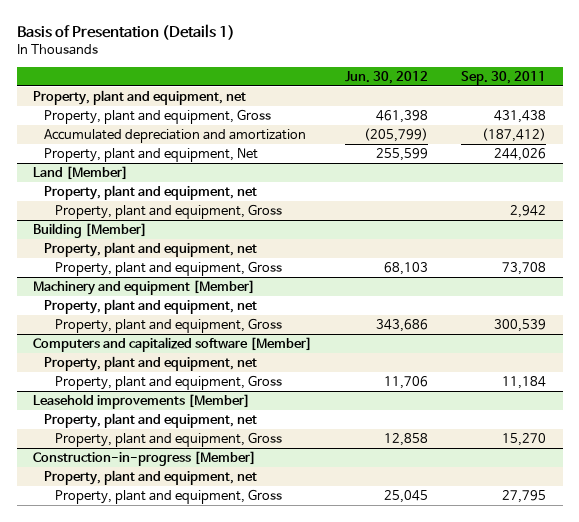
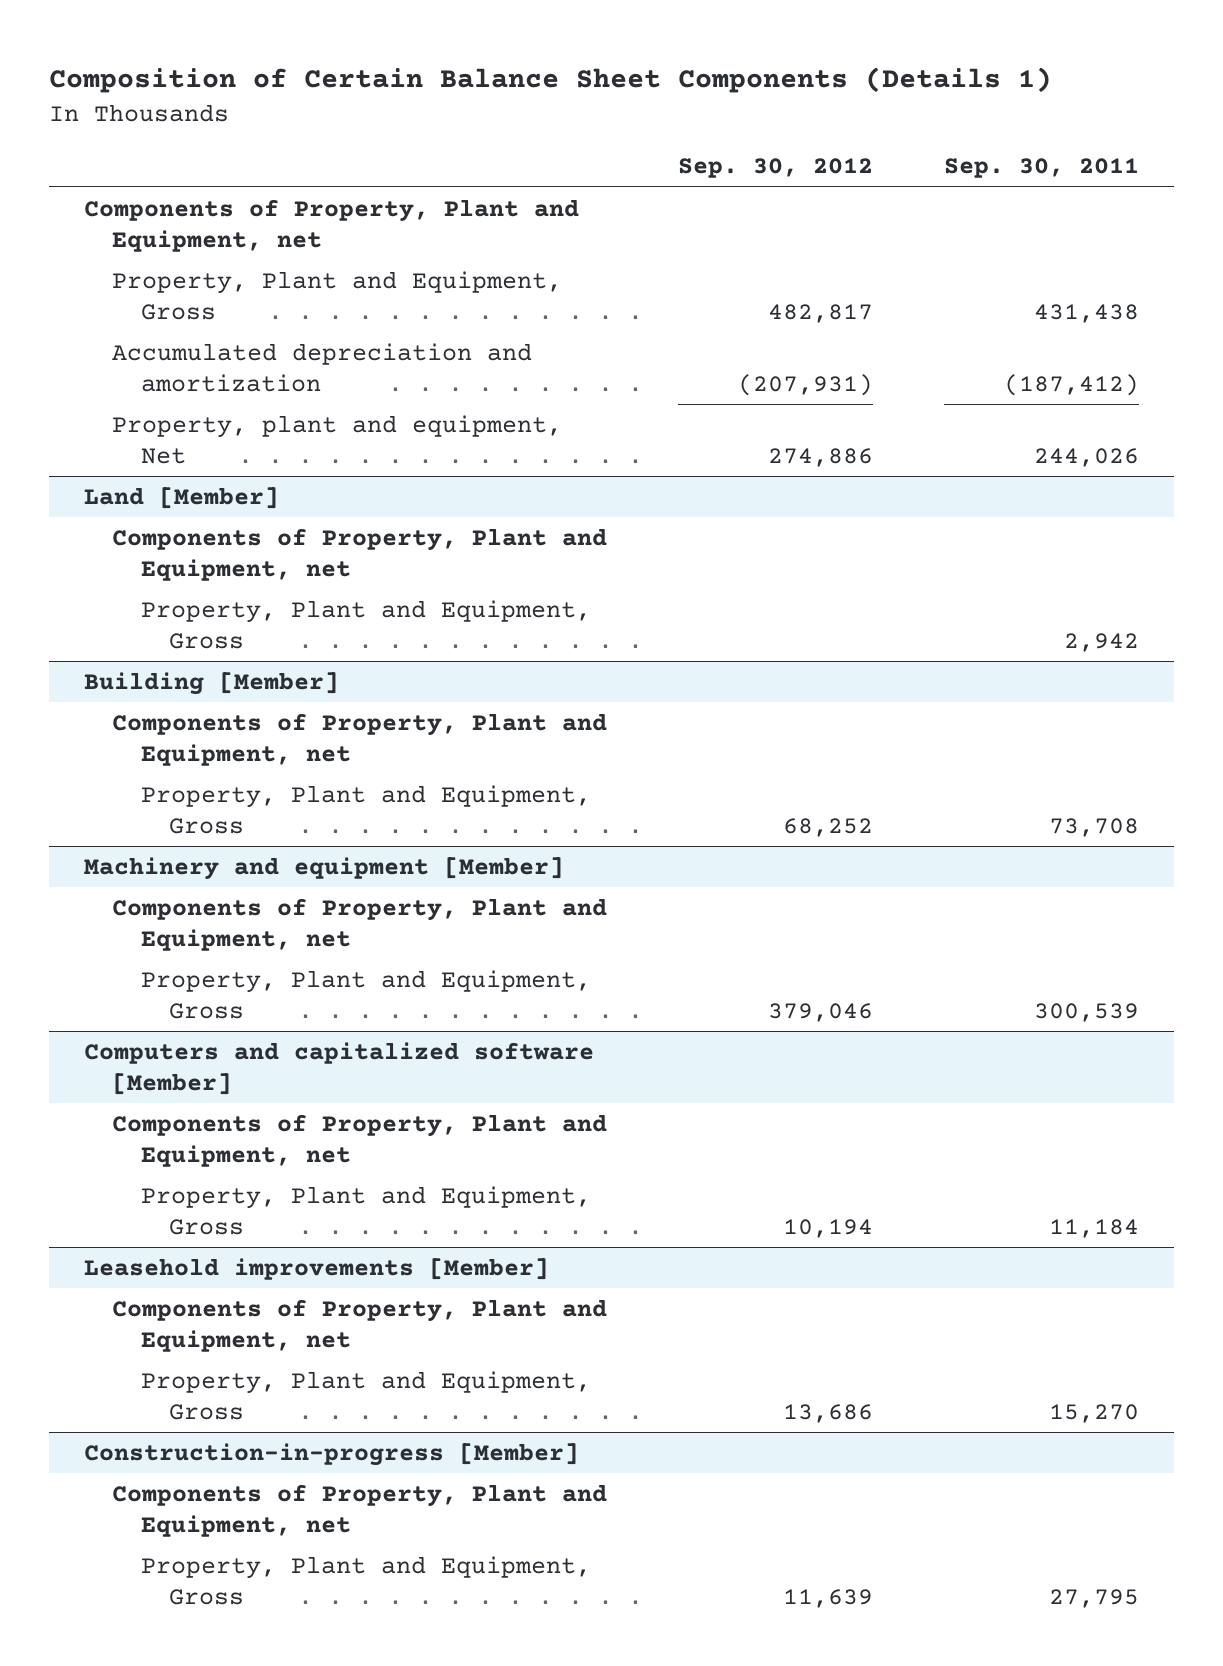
- Basis of Presentation (Details 1)
+ Composition of Certain Balance Sheet Components (Details 1)
- | Jun. 30, 2012 | Sep. 30, 2011
+ | Sep. 30, 2012 | Sep. 30, 2011
- Property, plant and equipment, net
- Property, plant and equipment, Gross | 461,398 | 431,438
+ Components of Property, Plant and Equipment, net
+ Property, Plant and Equipment, Gross | 482,817 | 431,438
@ Land [Member]
- Property, plant and equipment, net
- Property, plant and equipment, Gross | | 2,942
+ Components of Property, Plant and Equipment, net
+ Property, Plant and Equipment, Gross | | 2,942
@ Building [Member]
- Property, plant and equipment, net
- Property, plant and equipment, Gross | 68,103 | 73,708
+ Components of Property, Plant and Equipment, net
+ Property, Plant and Equipment, Gross | 68,252 | 73,708
@ Machinery and equipment [Member]
- Property, plant and equipment, net
- Property, plant and equipment, Gross | 343,686 | 300,539
+ Components of Property, Plant and Equipment, net
+ Property, Plant and Equipment, Gross | 379,046 | 300,539
@ Computers and capitalized software [Member]
- Property, plant and equipment, net
- Property, plant and equipment, Gross | 11,706 | 11,184
+ Components of Property, Plant and Equipment, net
+ Property, Plant and Equipment, Gross | 10,194 | 11,184
@ Leasehold improvements [Member]
- Property, plant and equipment, net
- Property, plant and equipment, Gross | 12,858 | 15,270
+ Components of Property, Plant and Equipment, net
+ Property, Plant and Equipment, Gross | 13,686 | 15,270
@ Construction-in-progress [Member]
- Property, plant and equipment, net
- Property, plant and equipment, Gross | 25,045 | 27,795
+ Components of Property, Plant and Equipment, net
+ Property, Plant and Equipment, Gross | 11,639 | 27,795

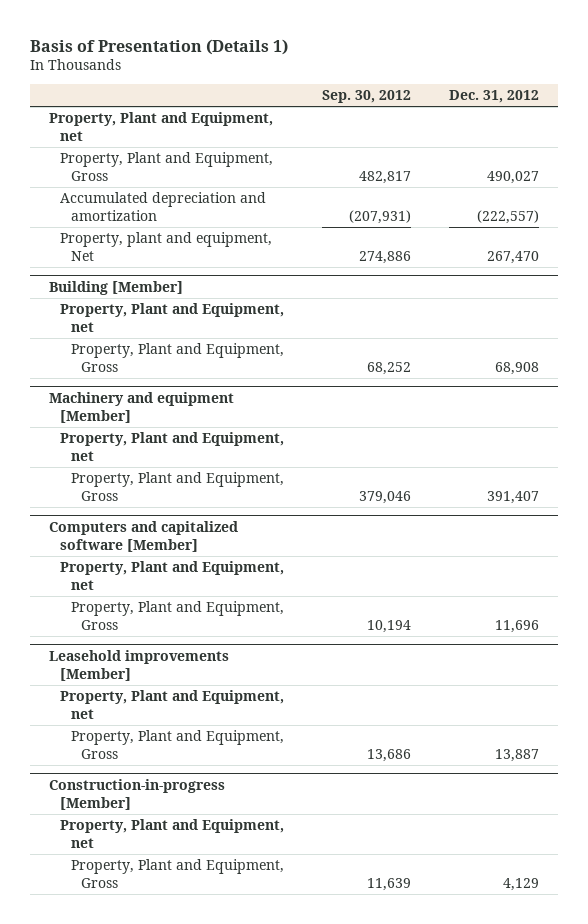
- Composition of Certain Balance Sheet Components (Details 1)
+ Basis of Presentation (Details 1)
- | Sep. 30, 2012 | Sep. 30, 2011
+ | Sep. 30, 2012 | Dec. 31, 2012
- Components of Property, Plant and Equipment, net
+ Property, Plant and Equipment, net
- Land [Member]
- Components of Property, Plant and Equipment, net
- Property, Plant and Equipment, Gross | | 2,942
@ Building [Member]
- Components of Property, Plant and Equipment, net
+ Property, Plant and Equipment, net
@ Machinery and equipment [Member]
- Components of Property, Plant and Equipment, net
+ Property, Plant and Equipment, net
@ Computers and capitalized software [Member]
- Components of Property, Plant and Equipment, net
+ Property, Plant and Equipment, net
@ Leasehold improvements [Member]
- Components of Property, Plant and Equipment, net
+ Property, Plant and Equipment, net
@ Construction-in-progress [Member]
- Components of Property, Plant and Equipment, net
+ Property, Plant and Equipment, net

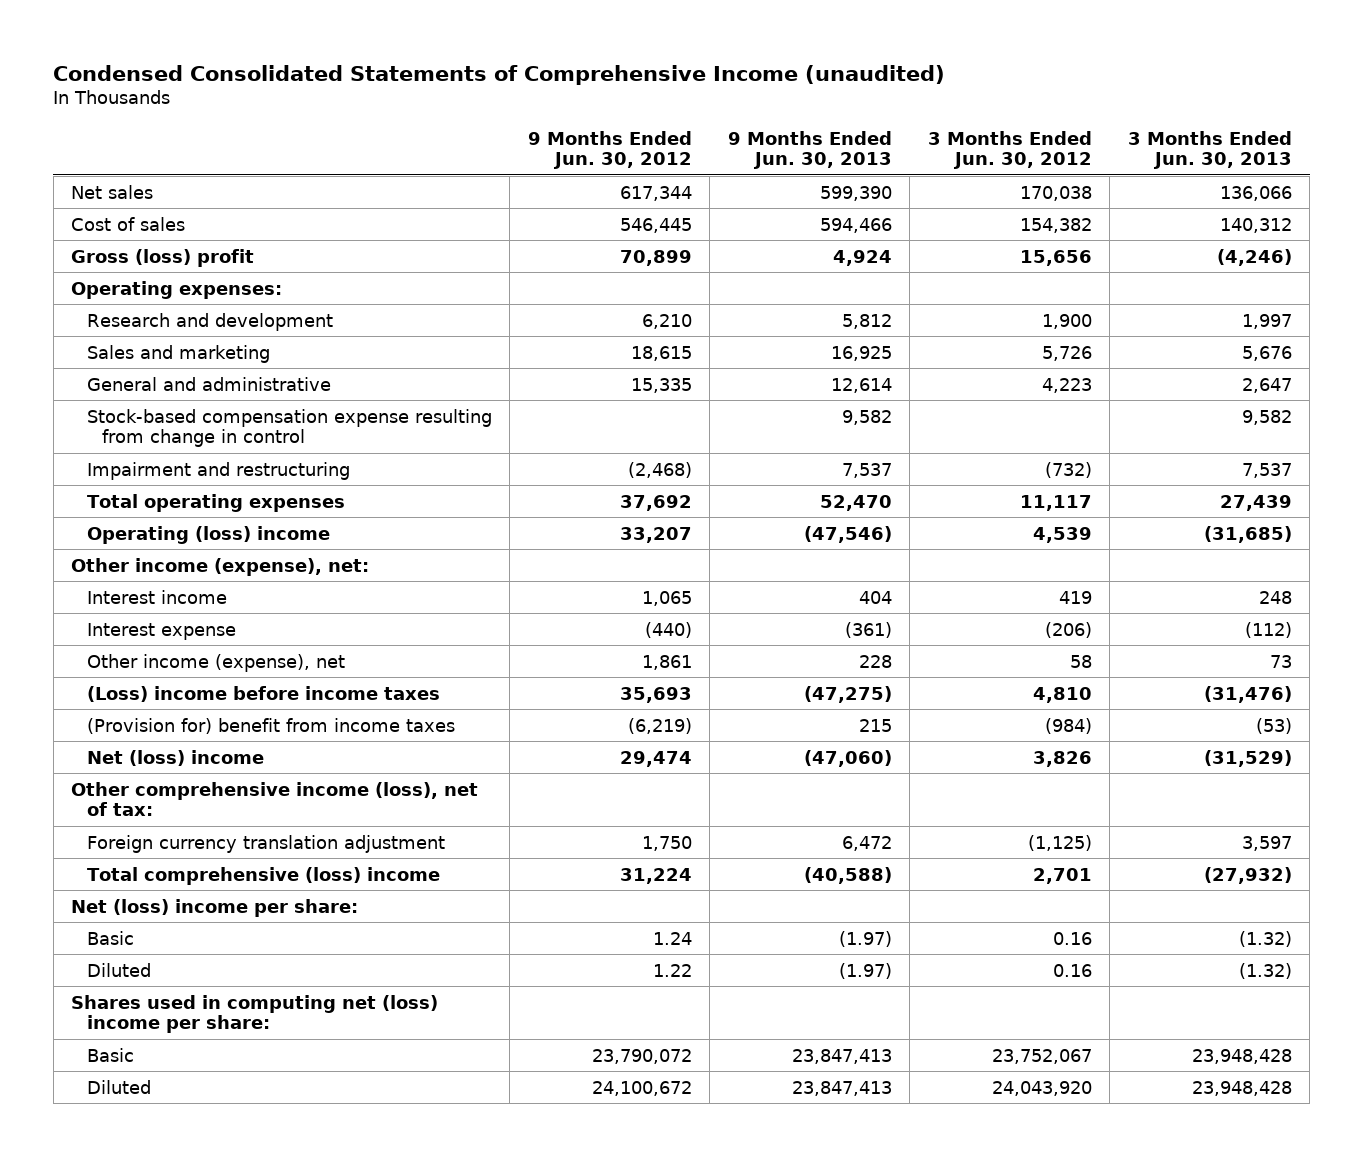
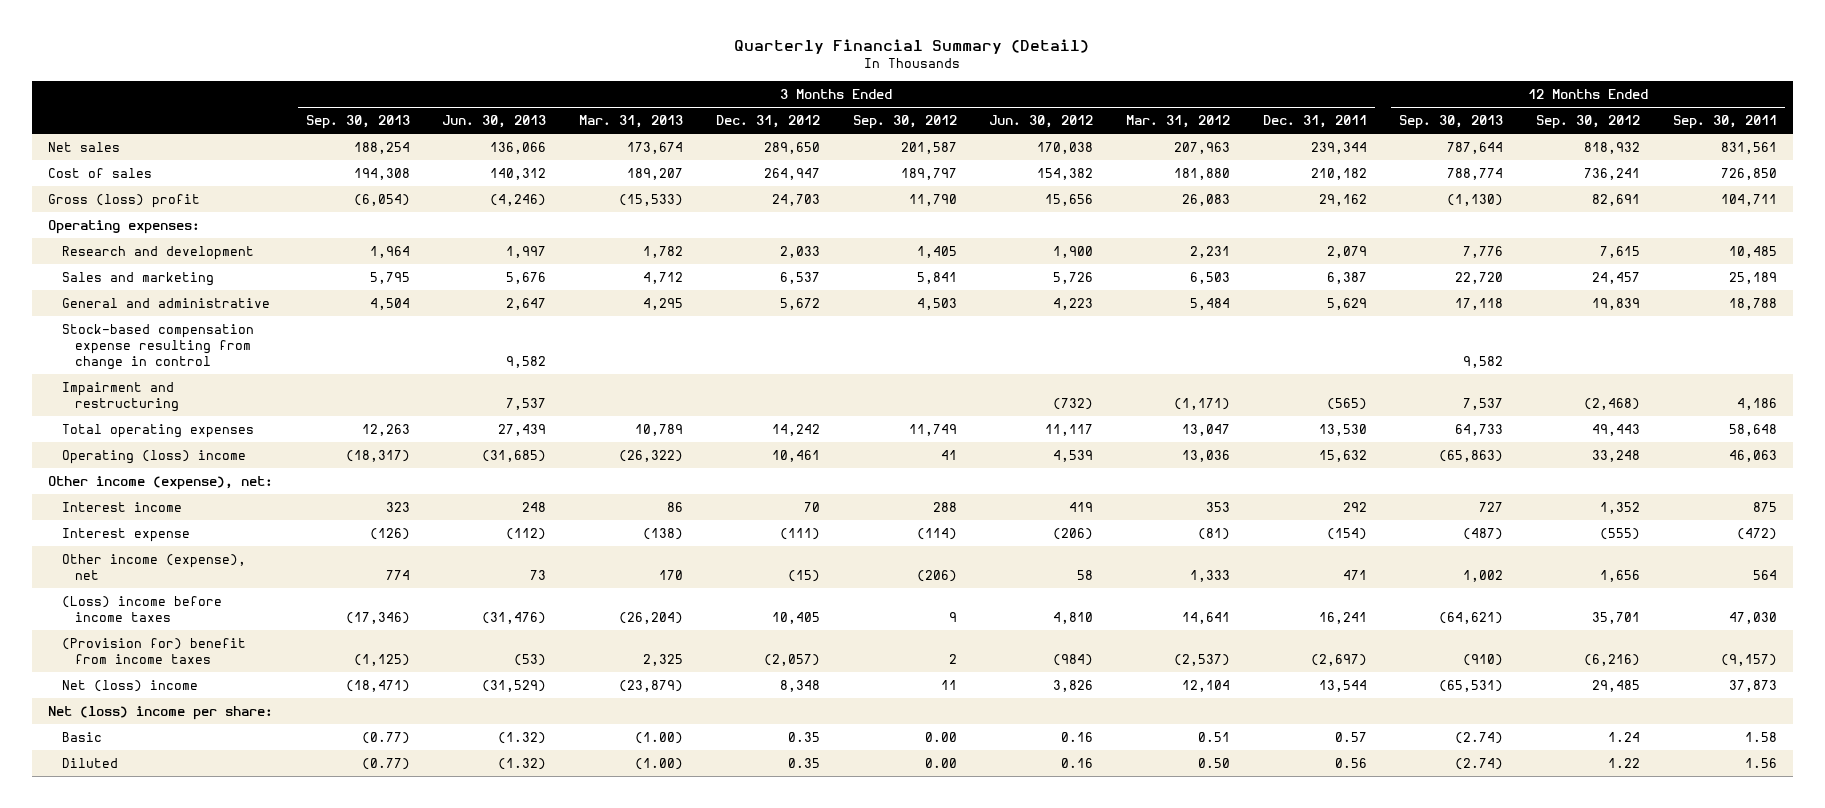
- Condensed Consolidated Statements of Comprehensive Income (unaudited)
+ Quarterly Financial Summary (Detail)
- | 9 Months Ended Jun. 30, 2012 | 9 Months Ended Jun. 30, 2013 | 3 Months Ended Jun. 30, 2012 | 3 Months Ended Jun. 30, 2013
+ | 3 Months Ended Sep. 30, 2013 | 3 Months Ended Jun. 30, 2013 | 3 Months Ended Mar. 31, 2013 | 3 Months Ended Dec. 31, 2012 | 3 Months Ended Sep. 30, 2012 | 3 Months Ended Jun. 30, 2012 | 3 Months Ended Mar. 31, 2012 | 3 Months Ended Dec. 31, 2011 | 12 Months Ended Sep. 30, 2013 | 12 Months Ended Sep. 30, 2012 | 12 Months Ended Sep. 30, 2011
- Other comprehensive income (loss), net of tax:
- Foreign currency translation adjustment | 1,750 | 6,472 | (1,125) | 3,597
- Total comprehensive (loss) income | 31,224 | (40,588) | 2,701 | (27,932)
- Shares used in computing net (loss) income per share:
- Basic | 23,790,072 | 23,847,413 | 23,752,067 | 23,948,428
- Diluted | 24,100,672 | 23,847,413 | 24,043,920 | 23,948,428

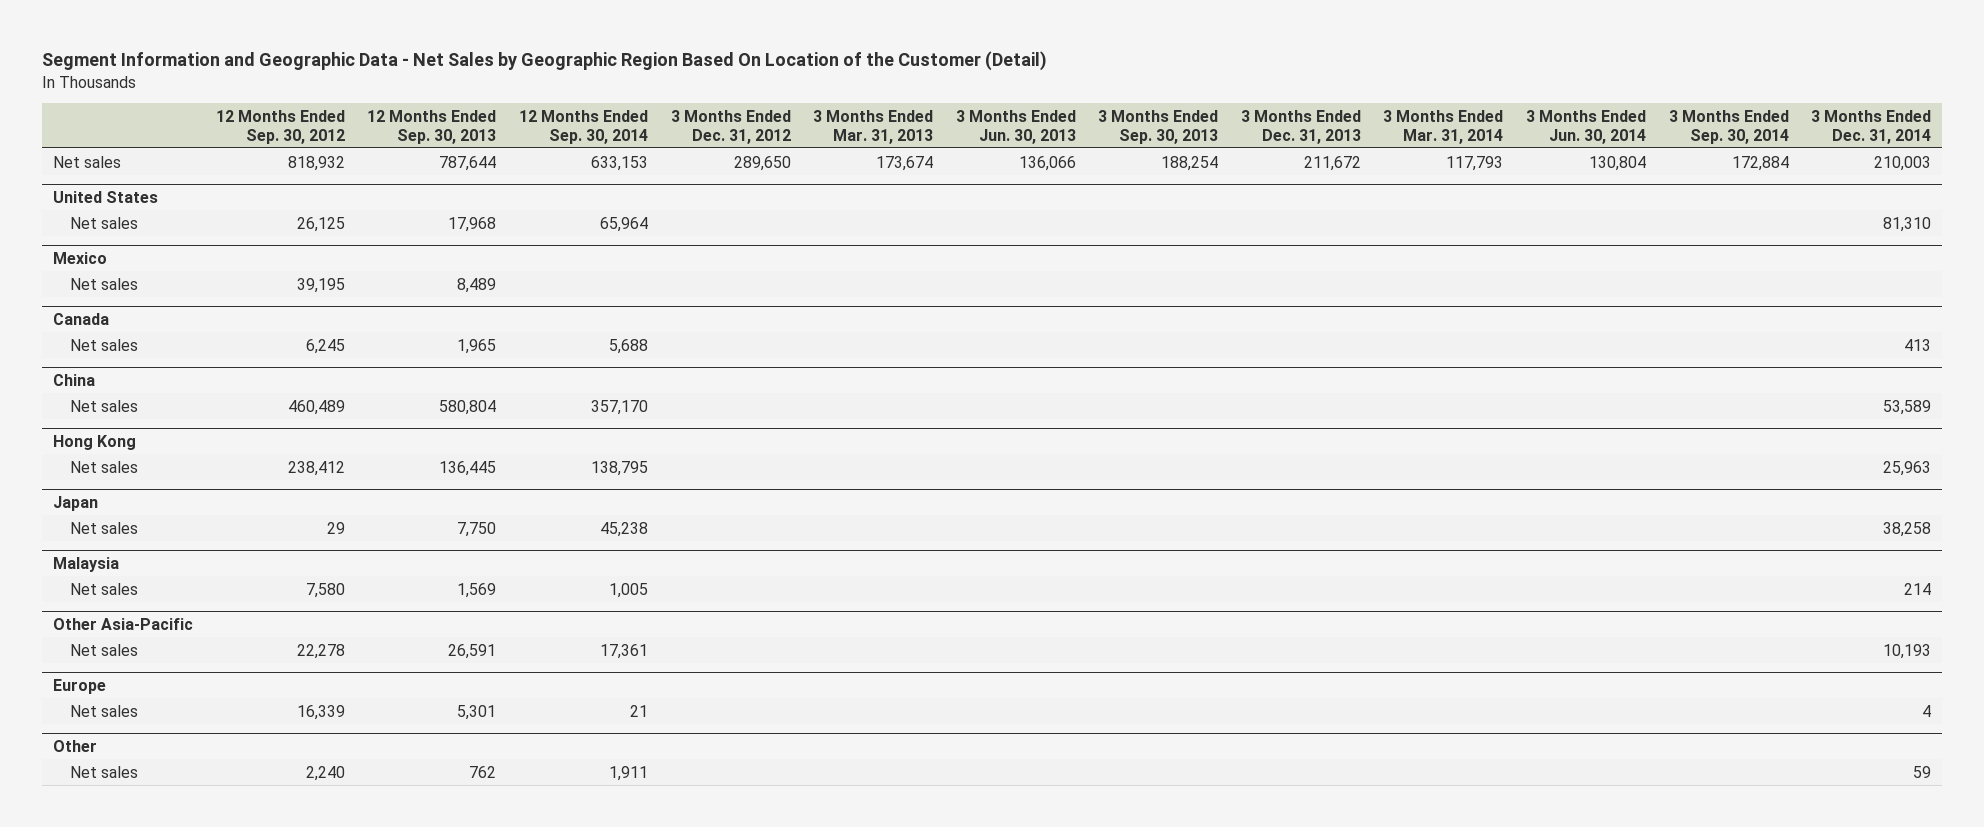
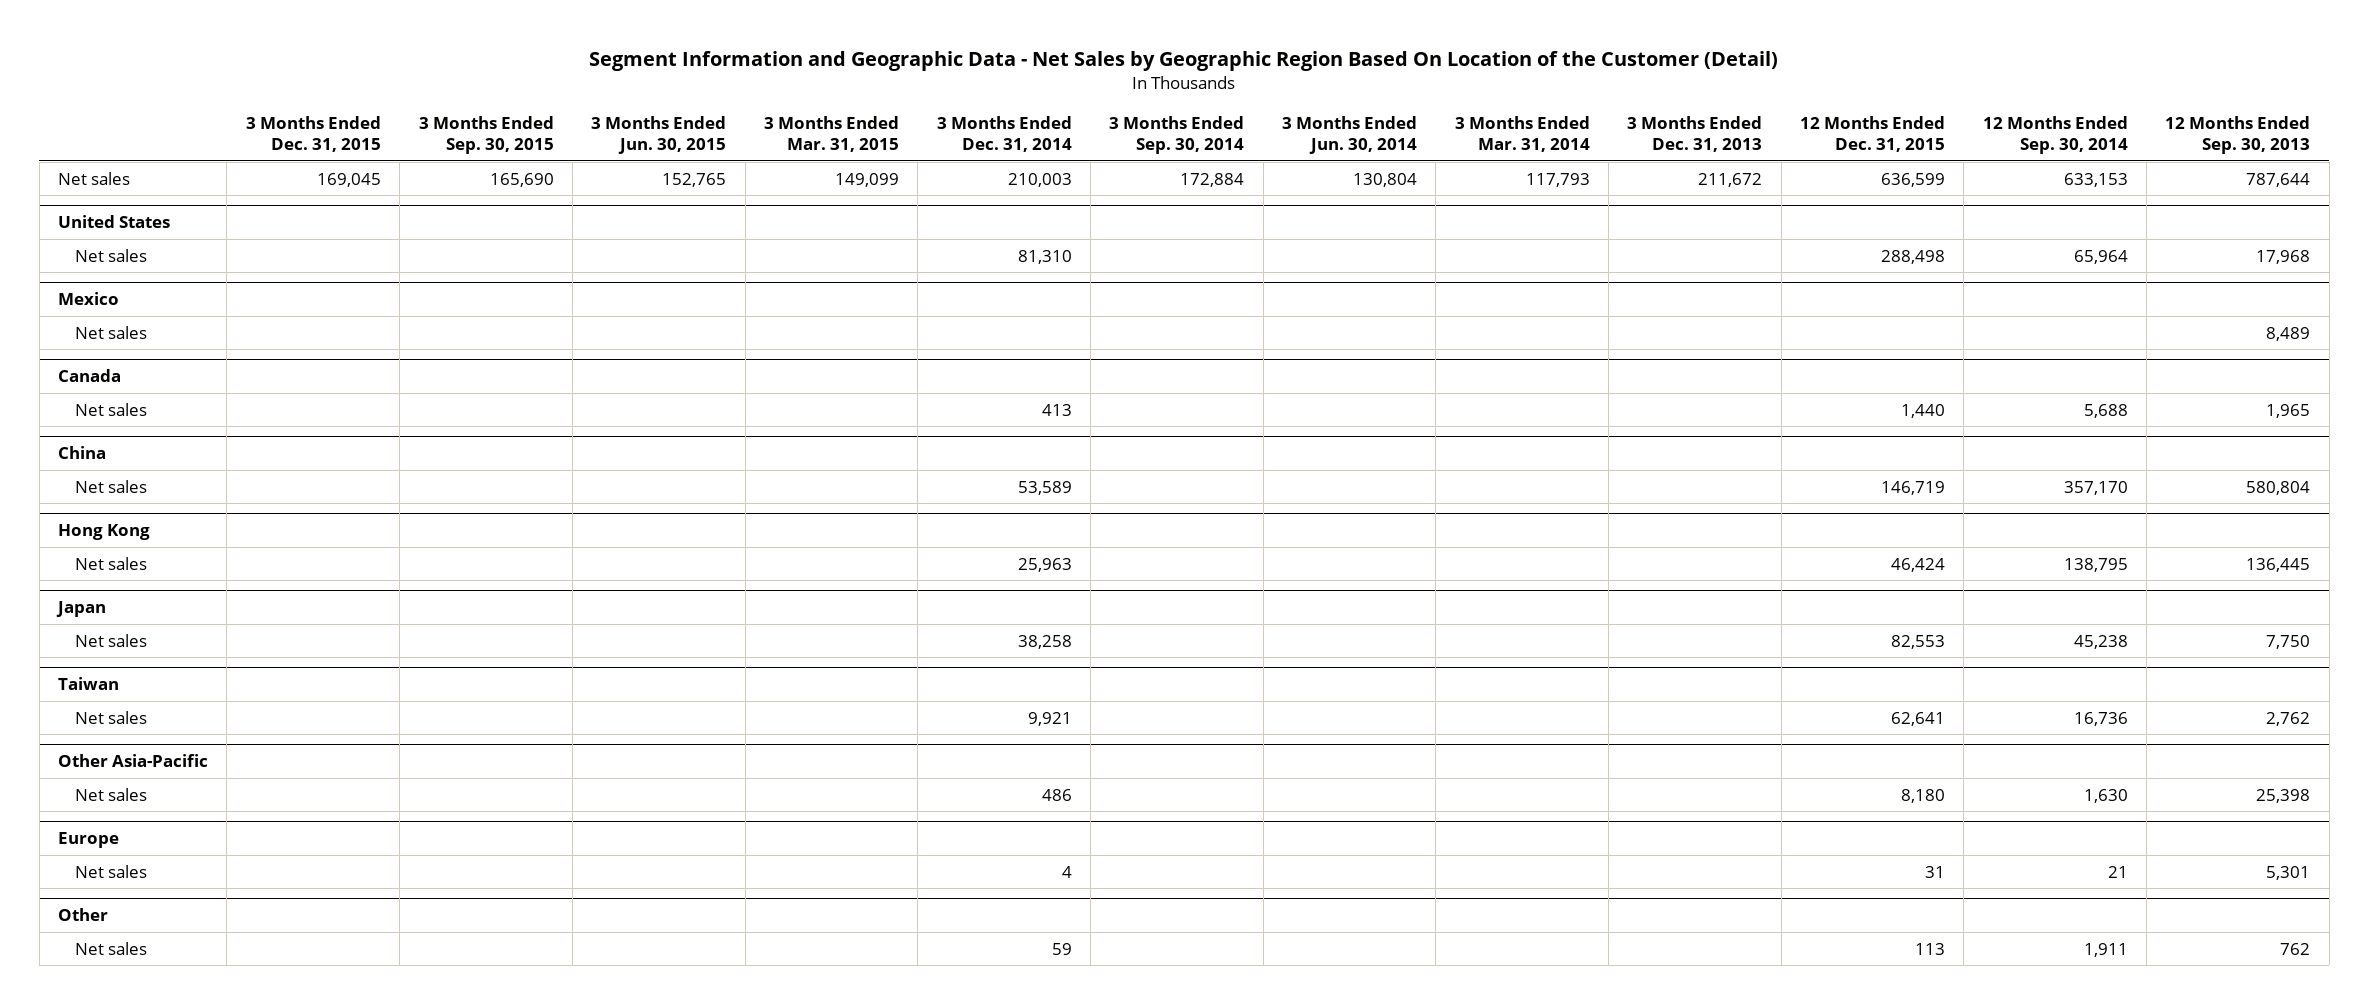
- | 12 Months Ended Sep. 30, 2012 | 12 Months Ended Sep. 30, 2013 | 12 Months Ended Sep. 30, 2014 | 3 Months Ended Dec. 31, 2012 | 3 Months Ended Mar. 31, 2013 | 3 Months Ended Jun. 30, 2013 | 3 Months Ended Sep. 30, 2013 | 3 Months Ended Dec. 31, 2013 | 3 Months Ended Mar. 31, 2014 | 3 Months Ended Jun. 30, 2014 | 3 Months Ended Sep. 30, 2014 | 3 Months Ended Dec. 31, 2014
+ | 3 Months Ended Dec. 31, 2015 | 3 Months Ended Sep. 30, 2015 | 3 Months Ended Jun. 30, 2015 | 3 Months Ended Mar. 31, 2015 | 3 Months Ended Dec. 31, 2014 | 3 Months Ended Sep. 30, 2014 | 3 Months Ended Jun. 30, 2014 | 3 Months Ended Mar. 31, 2014 | 3 Months Ended Dec. 31, 2013 | 12 Months Ended Dec. 31, 2015 | 12 Months Ended Sep. 30, 2014 | 12 Months Ended Sep. 30, 2013
- Malaysia
- Net sales | 7,580 | 1,569 | 1,005 | | | | | | | | | 214
+ Taiwan
+ Net sales | | | | | 9,921 | | | | | 62,641 | 16,736 | 2,762
@ Other Asia-Pacific
- Net sales | 22,278 | 26,591 | 17,361 | | | | | | | | | 10,193
+ Net sales | | | | | 486 | | | | | 8,180 | 1,630 | 25,398

